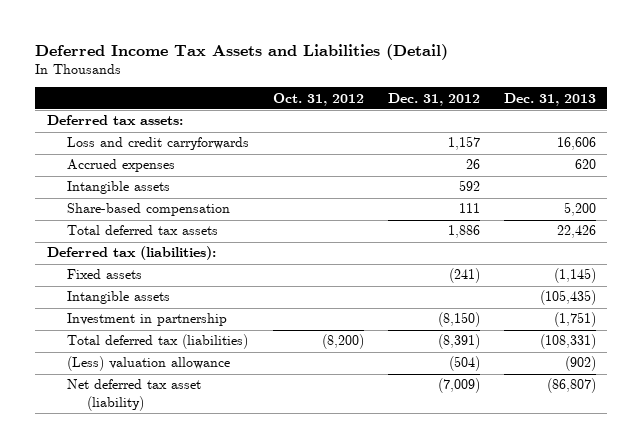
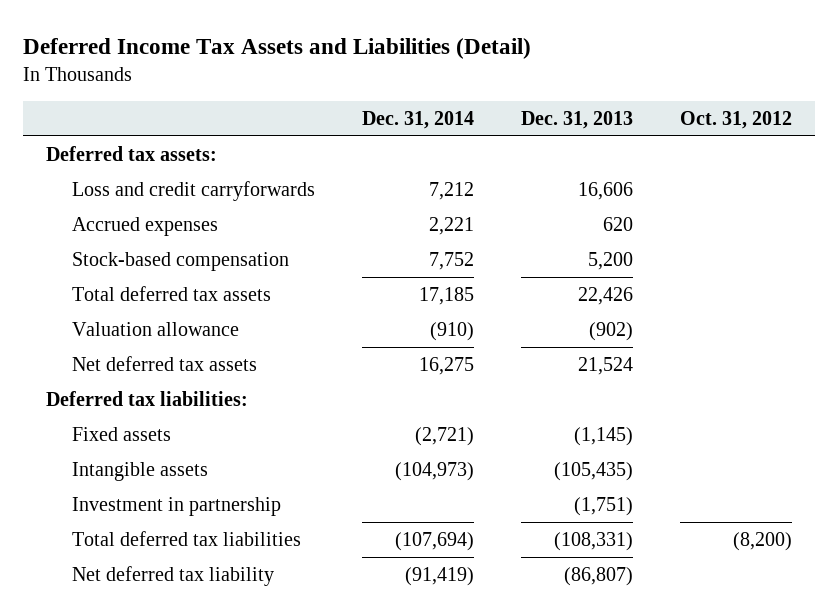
- | Oct. 31, 2012 | Dec. 31, 2012 | Dec. 31, 2013
+ | Dec. 31, 2014 | Dec. 31, 2013 | Oct. 31, 2012
- Intangible assets | | 592 |
- Share-based compensation | | 111 | 5,200
+ Stock-based compensation | 7,752 | 5,200 |
- Deferred tax (liabilities):
+ Valuation allowance | (910) | (902) |
+ Net deferred tax assets | 16,275 | 21,524 |
+ Deferred tax liabilities:
- Total deferred tax (liabilities) | (8,200) | (8,391) | (108,331)
- (Less) valuation allowance | | (504) | (902)
- Net deferred tax asset (liability) | | (7,009) | (86,807)
+ Total deferred tax liabilities | (107,694) | (108,331) | (8,200)
+ Net deferred tax liability | (91,419) | (86,807) |

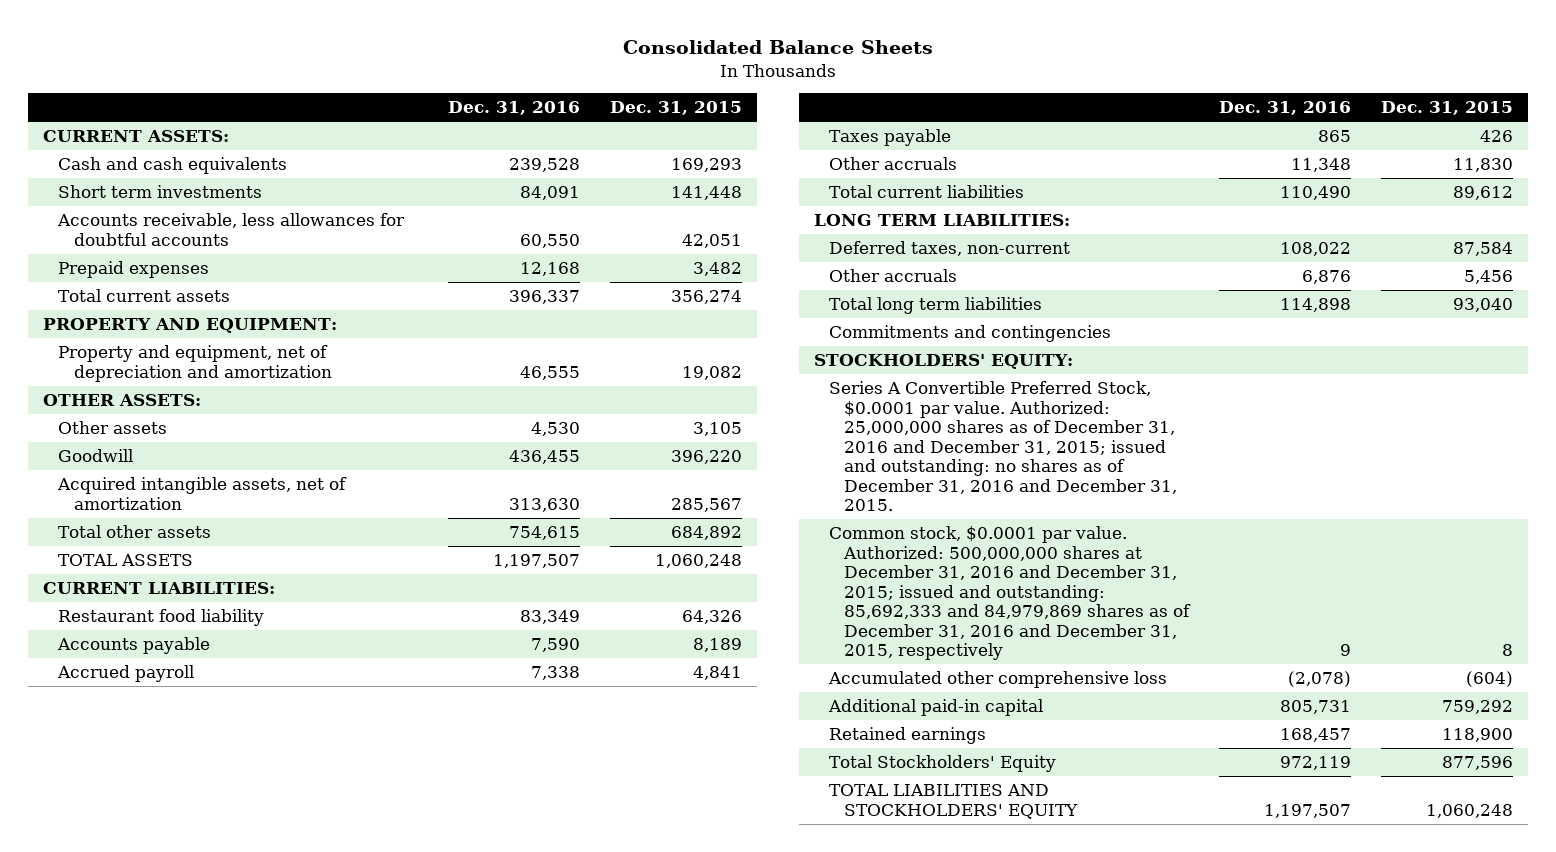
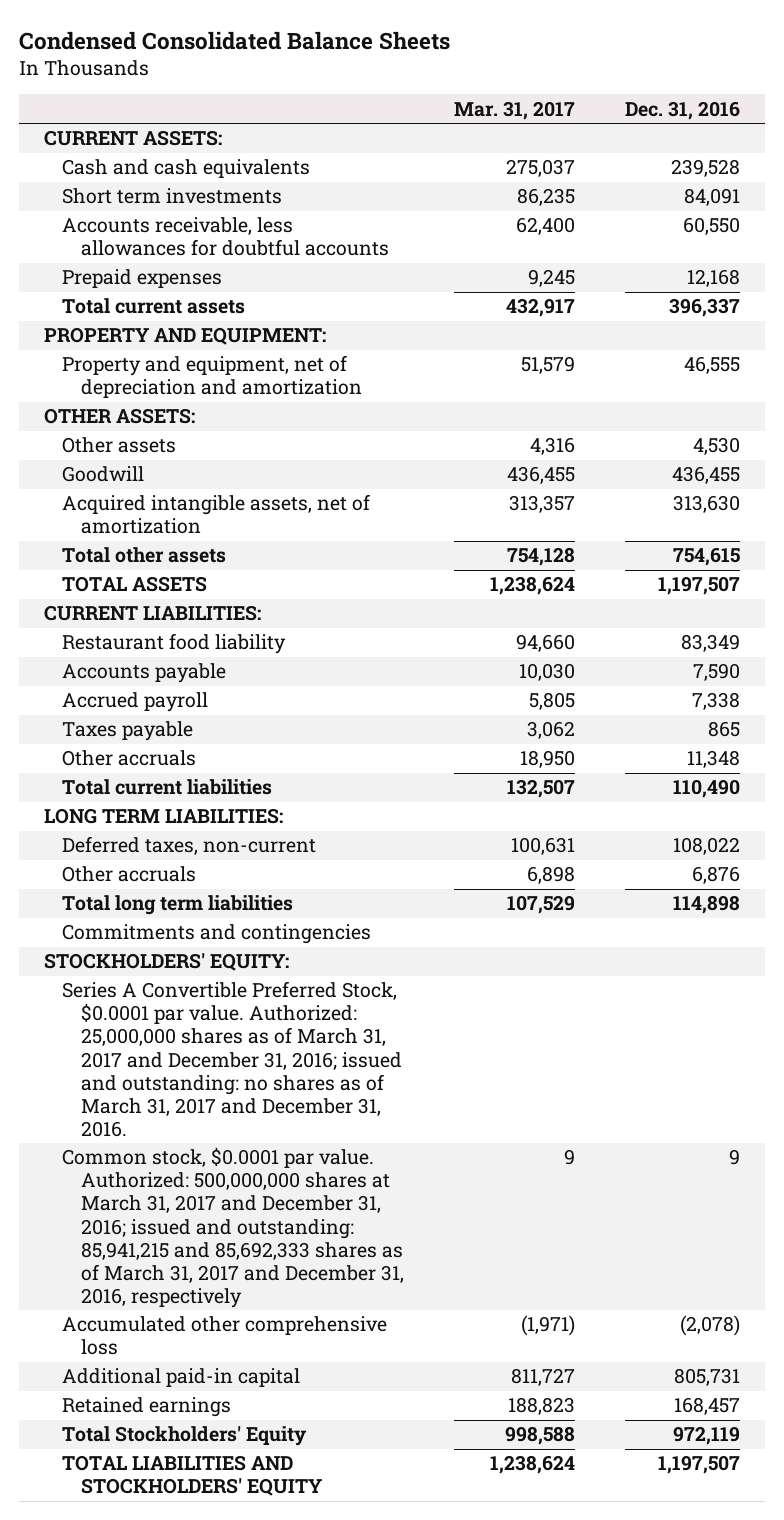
- Consolidated Balance Sheets
+ Condensed Consolidated Balance Sheets
- | Dec. 31, 2016 | Dec. 31, 2015
+ | Mar. 31, 2017 | Dec. 31, 2016
- Series A Convertible Preferred Stock, $0.0001 par value. Authorized: 25,000,000 shares as of December 31, 2016 and December 31, 2015; issued and outstanding: no shares as of December 31, 2016 and December 31, 2015.
- Common stock, $0.0001 par value. Authorized: 500,000,000 shares at December 31, 2016 and December 31, 2015; issued and outstanding: 85,692,333 and 84,979,869 shares as of December 31, 2016 and December 31, 2015, respectively | 9 | 8
+ Series A Convertible Preferred Stock, $0.0001 par value. Authorized: 25,000,000 shares as of March 31, 2017 and December 31, 2016; issued and outstanding: no shares as of March 31, 2017 and December 31, 2016.
+ Common stock, $0.0001 par value. Authorized: 500,000,000 shares at March 31, 2017 and December 31, 2016; issued and outstanding: 85,941,215 and 85,692,333 shares as of March 31, 2017 and December 31, 2016, respectively | 9 | 9

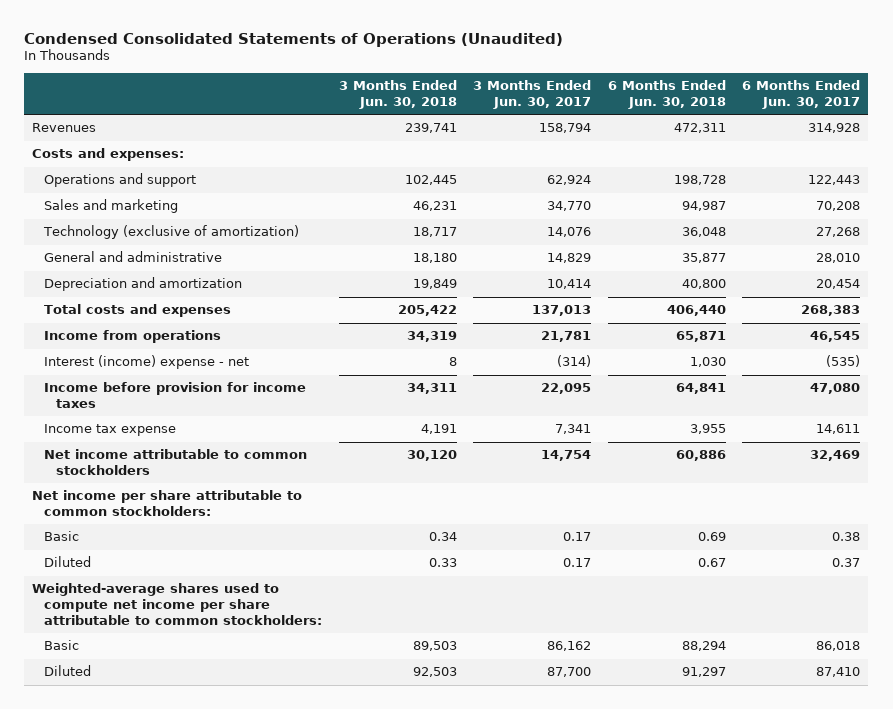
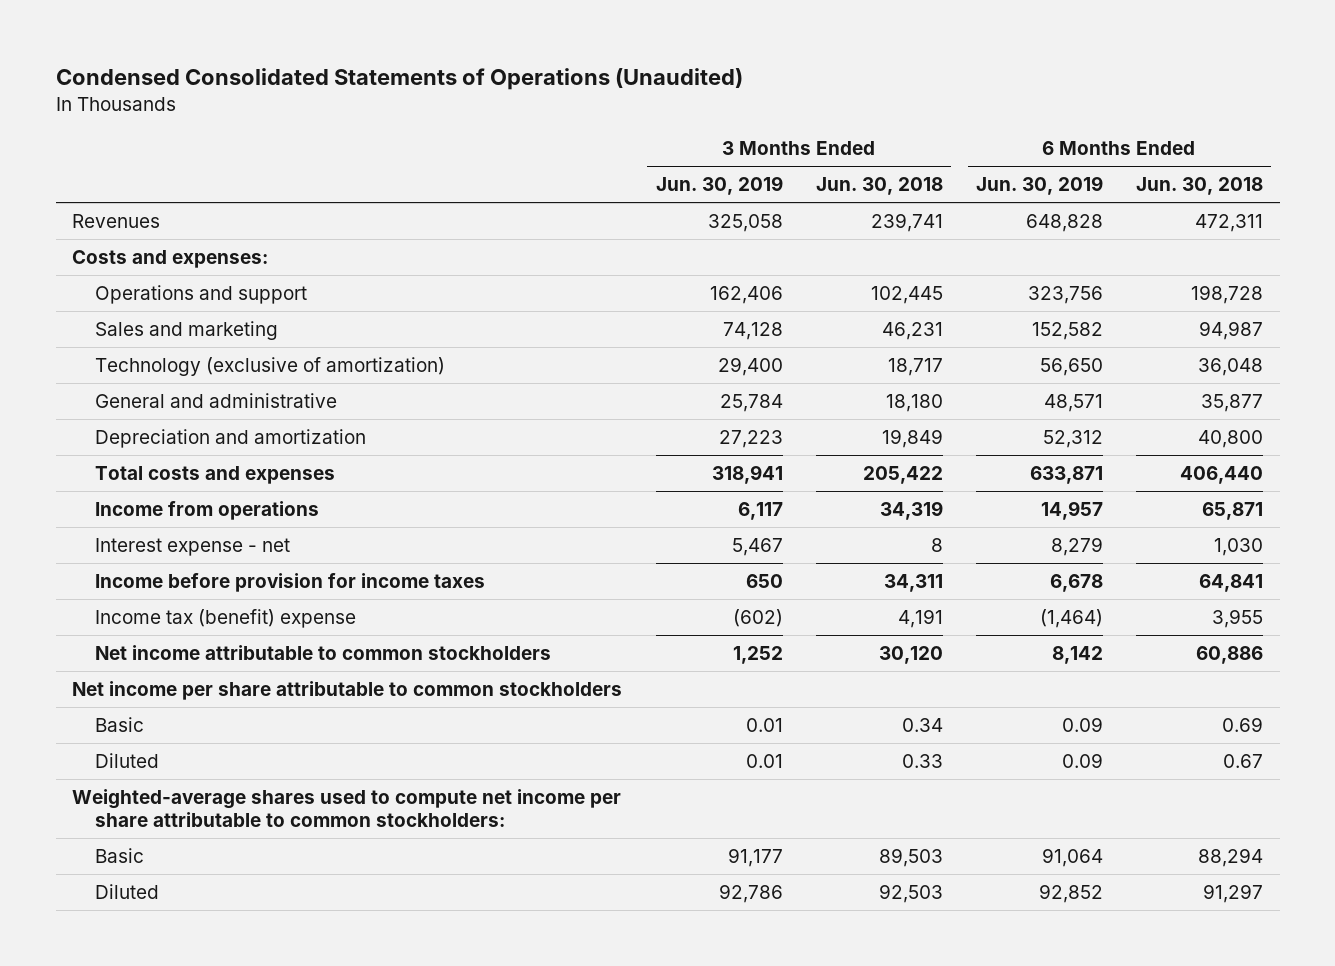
- | 3 Months Ended Jun. 30, 2018 | 3 Months Ended Jun. 30, 2017 | 6 Months Ended Jun. 30, 2018 | 6 Months Ended Jun. 30, 2017
+ | 3 Months Ended Jun. 30, 2019 | 3 Months Ended Jun. 30, 2018 | 6 Months Ended Jun. 30, 2019 | 6 Months Ended Jun. 30, 2018
- Interest (income) expense - net | 8 | (314) | 1,030 | (535)
+ Interest expense - net | 5,467 | 8 | 8,279 | 1,030
- Income tax expense | 4,191 | 7,341 | 3,955 | 14,611
+ Income tax (benefit) expense | (602) | 4,191 | (1,464) | 3,955
- Net income per share attributable to common stockholders:
+ Net income per share attributable to common stockholders

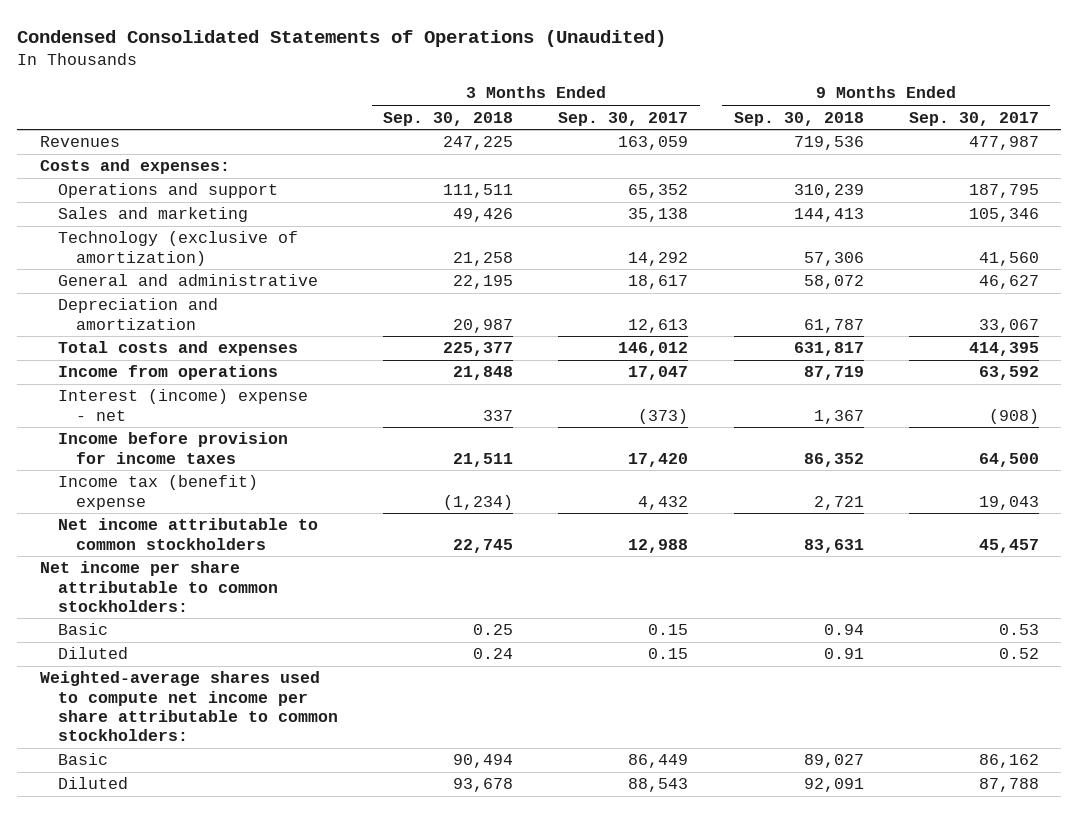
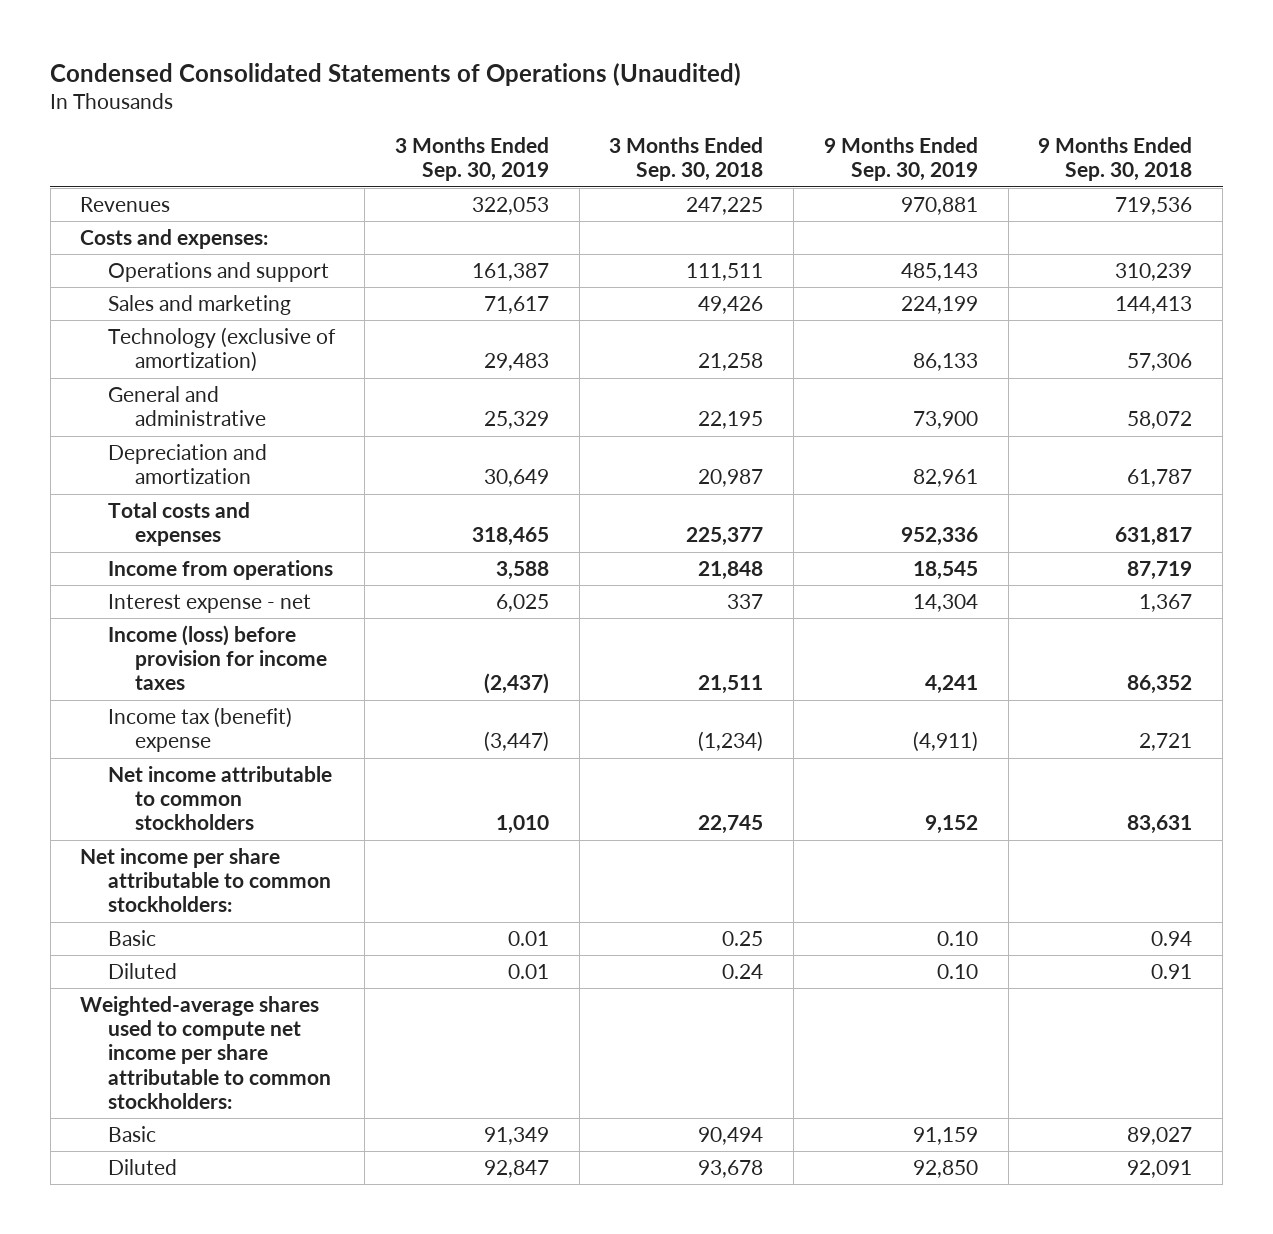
- | 3 Months Ended Sep. 30, 2018 | 3 Months Ended Sep. 30, 2017 | 9 Months Ended Sep. 30, 2018 | 9 Months Ended Sep. 30, 2017
+ | 3 Months Ended Sep. 30, 2019 | 3 Months Ended Sep. 30, 2018 | 9 Months Ended Sep. 30, 2019 | 9 Months Ended Sep. 30, 2018
- Interest (income) expense - net | 337 | (373) | 1,367 | (908)
- Income before provision for income taxes | 21,511 | 17,420 | 86,352 | 64,500
+ Interest expense - net | 6,025 | 337 | 14,304 | 1,367
+ Income (loss) before provision for income taxes | (2,437) | 21,511 | 4,241 | 86,352

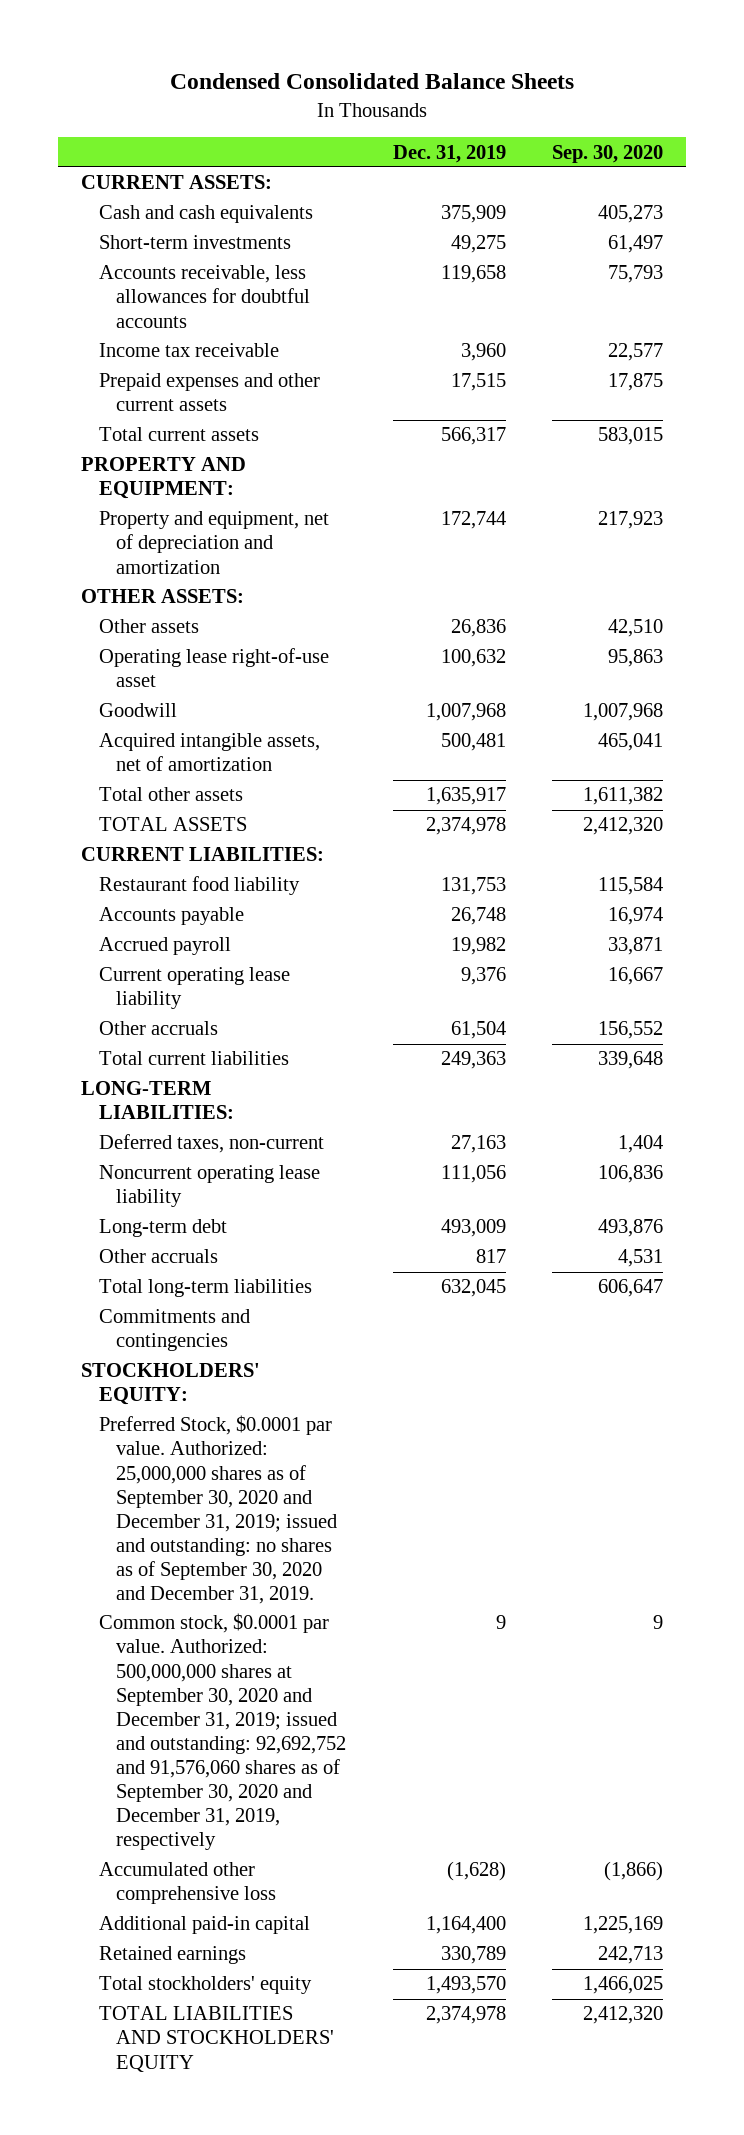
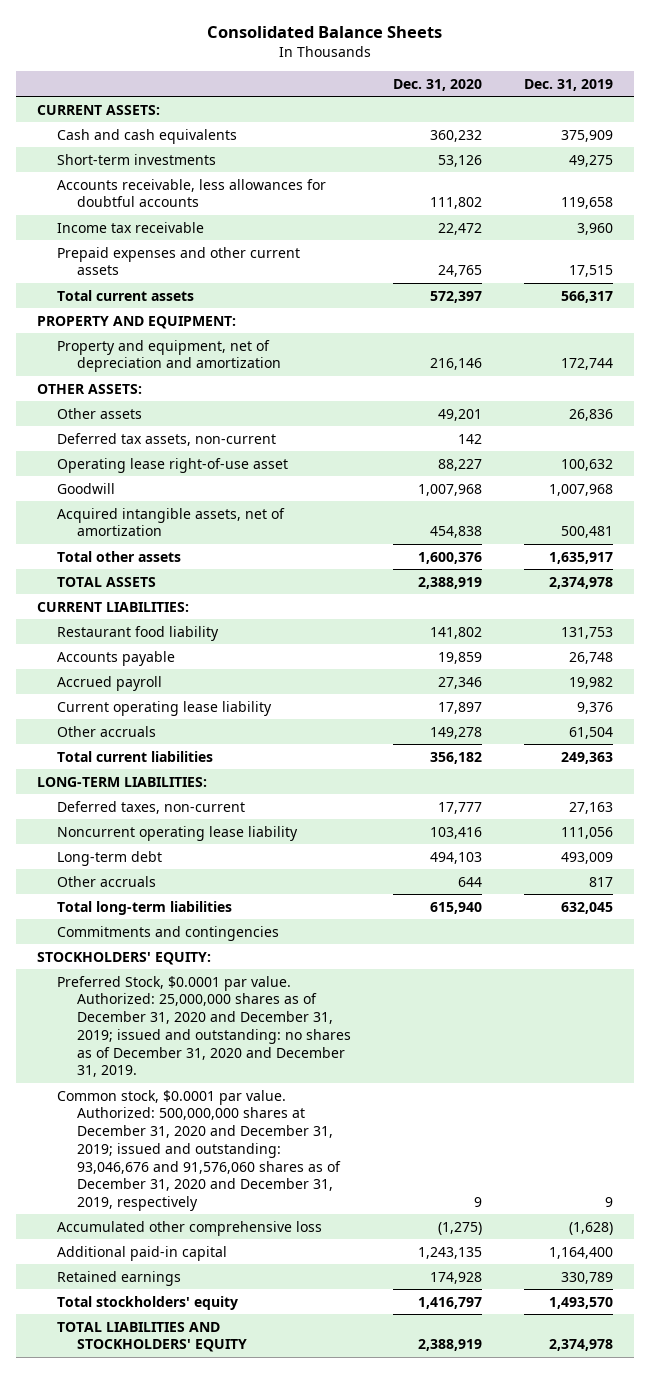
- Condensed Consolidated Balance Sheets
+ Consolidated Balance Sheets
- | Dec. 31, 2019 | Sep. 30, 2020
+ | Dec. 31, 2020 | Dec. 31, 2019
+ Deferred tax assets, non-current | 142 |
- Preferred Stock, $0.0001 par value. Authorized: 25,000,000 shares as of September 30, 2020 and December 31, 2019; issued and outstanding: no shares as of September 30, 2020 and December 31, 2019.
- Common stock, $0.0001 par value. Authorized: 500,000,000 shares at September 30, 2020 and December 31, 2019; issued and outstanding: 92,692,752 and 91,576,060 shares as of September 30, 2020 and December 31, 2019, respectively | 9 | 9
+ Preferred Stock, $0.0001 par value. Authorized: 25,000,000 shares as of December 31, 2020 and December 31, 2019; issued and outstanding: no shares as of December 31, 2020 and December 31, 2019.
+ Common stock, $0.0001 par value. Authorized: 500,000,000 shares at December 31, 2020 and December 31, 2019; issued and outstanding: 93,046,676 and 91,576,060 shares as of December 31, 2020 and December 31, 2019, respectively | 9 | 9

